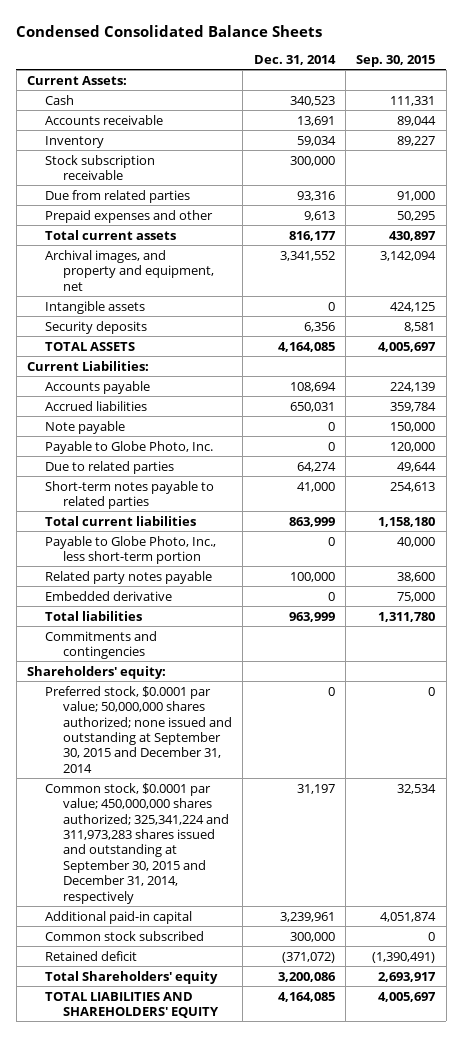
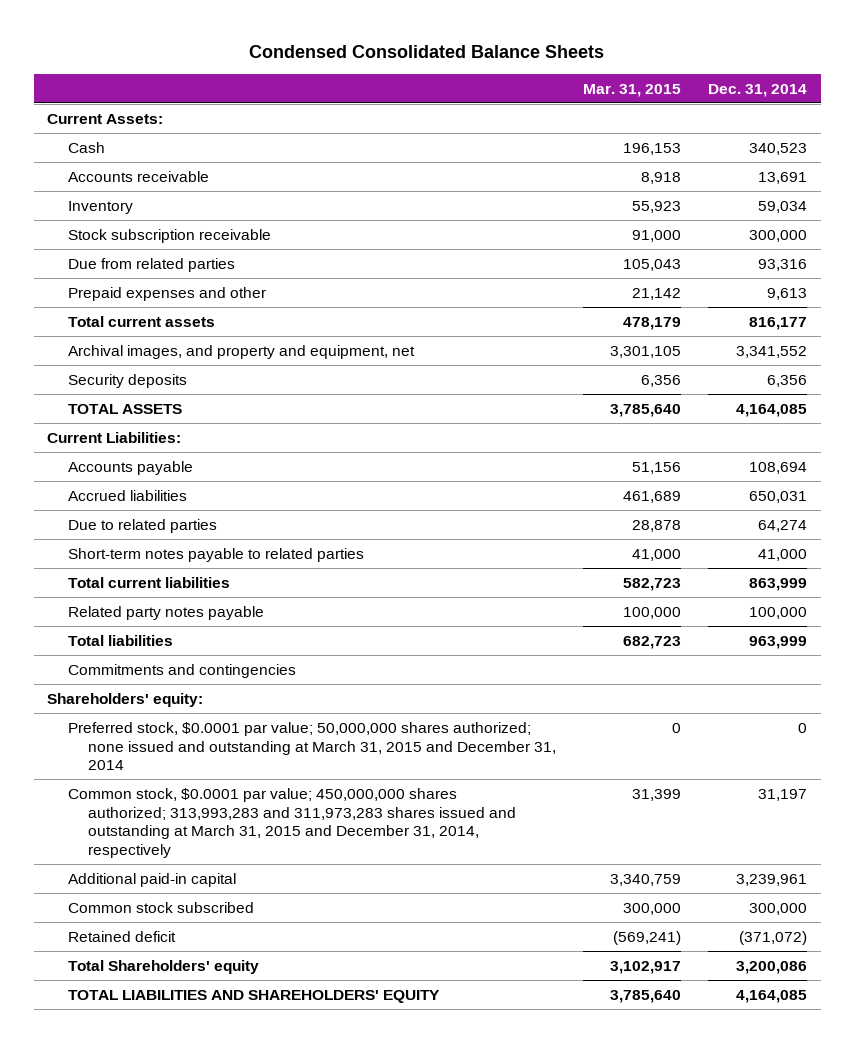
- | Dec. 31, 2014 | Sep. 30, 2015
+ | Mar. 31, 2015 | Dec. 31, 2014
- Intangible assets | 0 | 424,125
- Note payable | 0 | 150,000
- Payable to Globe Photo, Inc. | 0 | 120,000
- Payable to Globe Photo, Inc., less short-term portion | 0 | 40,000
- Embedded derivative | 0 | 75,000
- Preferred stock, $0.0001 par value; 50,000,000 shares authorized; none issued and outstanding at September 30, 2015 and December 31, 2014 | 0 | 0
- Common stock, $0.0001 par value; 450,000,000 shares authorized; 325,341,224 and 311,973,283 shares issued and outstanding at September 30, 2015 and December 31, 2014, respectively | 31,197 | 32,534
+ Preferred stock, $0.0001 par value; 50,000,000 shares authorized; none issued and outstanding at March 31, 2015 and December 31, 2014 | 0 | 0
+ Common stock, $0.0001 par value; 450,000,000 shares authorized; 313,993,283 and 311,973,283 shares issued and outstanding at March 31, 2015 and December 31, 2014, respectively | 31,399 | 31,197

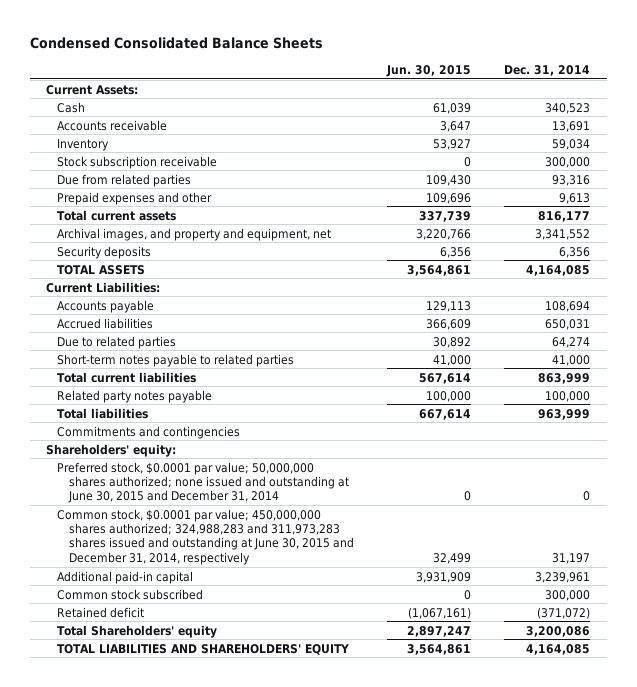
- | Mar. 31, 2015 | Dec. 31, 2014
+ | Jun. 30, 2015 | Dec. 31, 2014
- Preferred stock, $0.0001 par value; 50,000,000 shares authorized; none issued and outstanding at March 31, 2015 and December 31, 2014 | 0 | 0
- Common stock, $0.0001 par value; 450,000,000 shares authorized; 313,993,283 and 311,973,283 shares issued and outstanding at March 31, 2015 and December 31, 2014, respectively | 31,399 | 31,197
+ Preferred stock, $0.0001 par value; 50,000,000 shares authorized; none issued and outstanding at June 30, 2015 and December 31, 2014 | 0 | 0
+ Common stock, $0.0001 par value; 450,000,000 shares authorized; 324,988,283 and 311,973,283 shares issued and outstanding at June 30, 2015 and December 31, 2014, respectively | 32,499 | 31,197

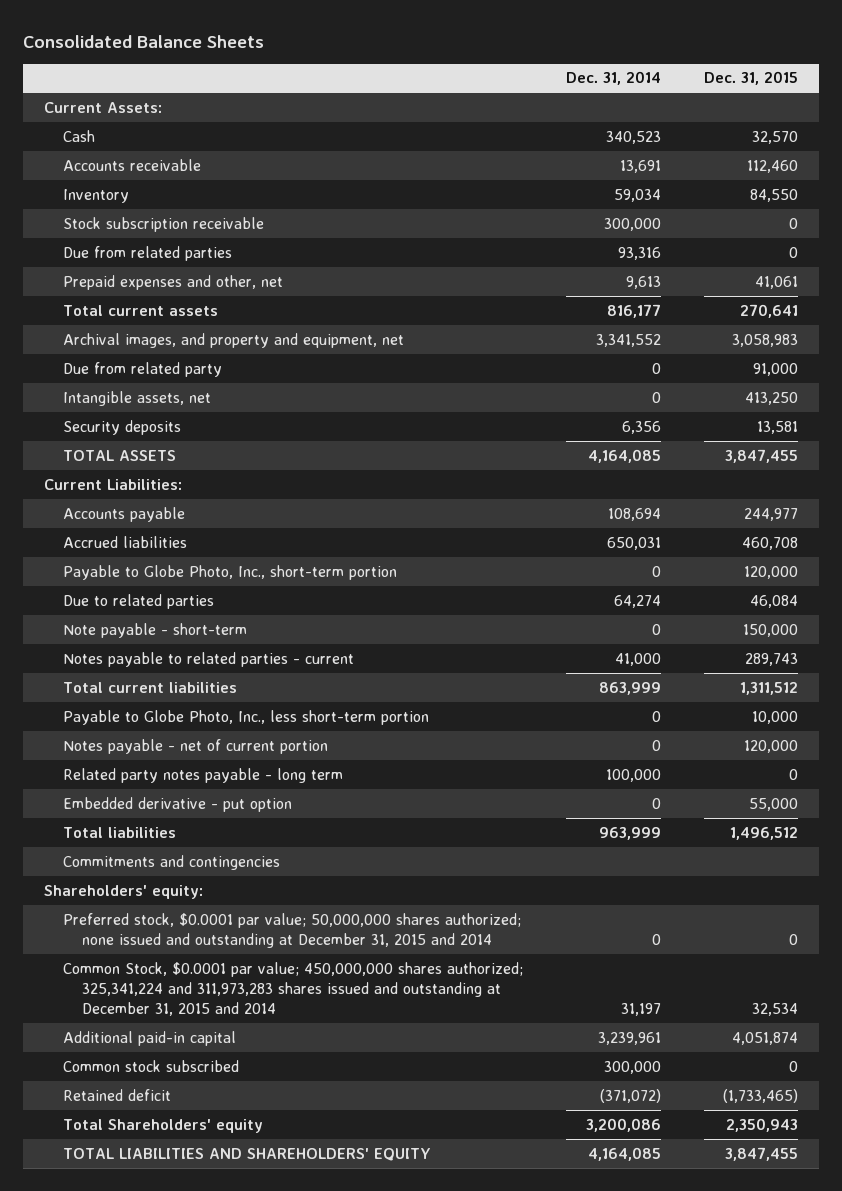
- Condensed Consolidated Balance Sheets
+ Consolidated Balance Sheets
- | Jun. 30, 2015 | Dec. 31, 2014
+ | Dec. 31, 2014 | Dec. 31, 2015
- Prepaid expenses and other | 109,696 | 9,613
+ Prepaid expenses and other, net | 9,613 | 41,061
+ Due from related party | 0 | 91,000
+ Intangible assets, net | 0 | 413,250
+ Payable to Globe Photo, Inc., short-term portion | 0 | 120,000
- Short-term notes payable to related parties | 41,000 | 41,000
+ Note payable - short-term | 0 | 150,000
+ Notes payable to related parties - current | 41,000 | 289,743
- Related party notes payable | 100,000 | 100,000
+ Payable to Globe Photo, Inc., less short-term portion | 0 | 10,000
+ Notes payable - net of current portion | 0 | 120,000
+ Related party notes payable - long term | 100,000 | 0
+ Embedded derivative - put option | 0 | 55,000
- Preferred stock, $0.0001 par value; 50,000,000 shares authorized; none issued and outstanding at June 30, 2015 and December 31, 2014 | 0 | 0
- Common stock, $0.0001 par value; 450,000,000 shares authorized; 324,988,283 and 311,973,283 shares issued and outstanding at June 30, 2015 and December 31, 2014, respectively | 32,499 | 31,197
+ Preferred stock, $0.0001 par value; 50,000,000 shares authorized; none issued and outstanding at December 31, 2015 and 2014 | 0 | 0
+ Common Stock, $0.0001 par value; 450,000,000 shares authorized; 325,341,224 and 311,973,283 shares issued and outstanding at December 31, 2015 and 2014 | 31,197 | 32,534

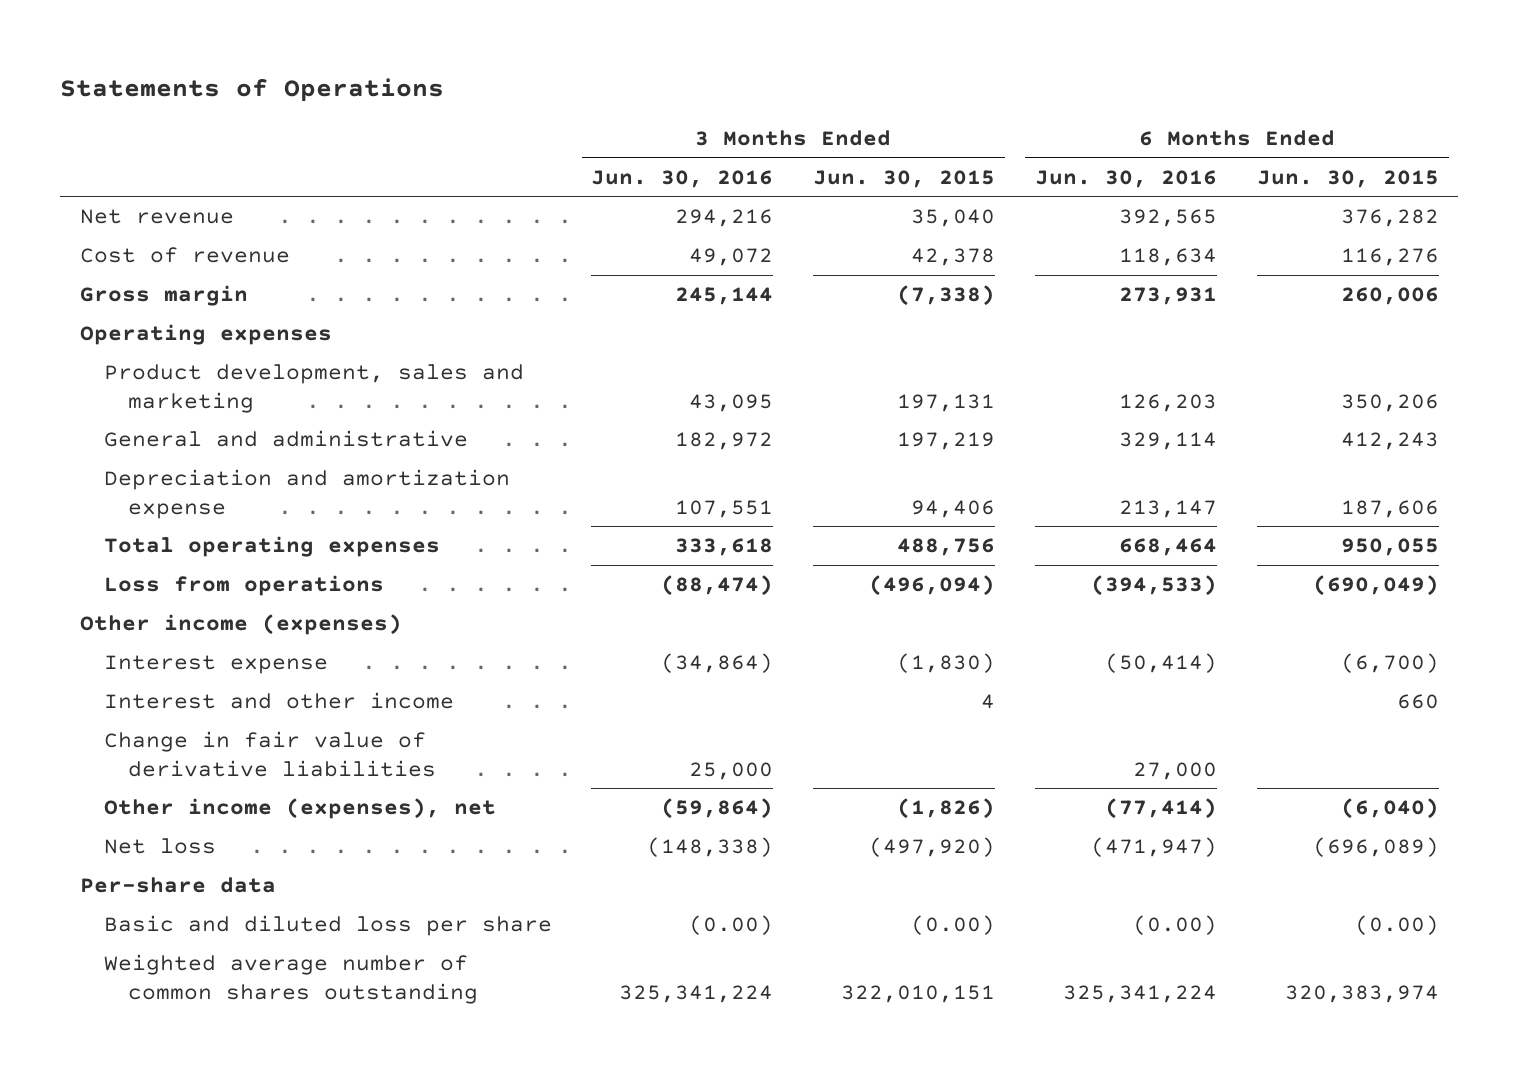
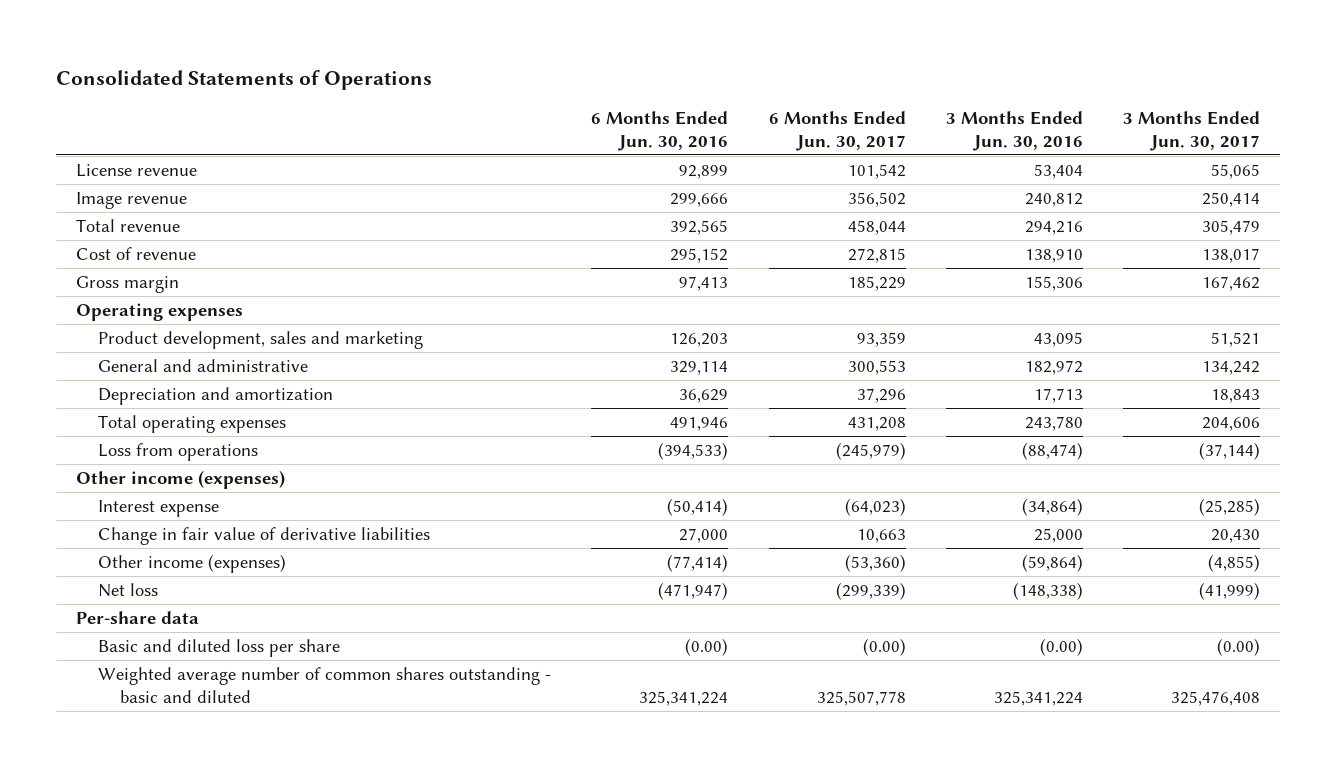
- Statements of Operations
+ Consolidated Statements of Operations
- | 3 Months Ended Jun. 30, 2016 | 3 Months Ended Jun. 30, 2015 | 6 Months Ended Jun. 30, 2016 | 6 Months Ended Jun. 30, 2015
+ | 6 Months Ended Jun. 30, 2016 | 6 Months Ended Jun. 30, 2017 | 3 Months Ended Jun. 30, 2016 | 3 Months Ended Jun. 30, 2017
- Net revenue | 294,216 | 35,040 | 392,565 | 376,282
- Cost of revenue | 49,072 | 42,378 | 118,634 | 116,276
- Gross margin | 245,144 | (7,338) | 273,931 | 260,006
+ License revenue | 92,899 | 101,542 | 53,404 | 55,065
+ Image revenue | 299,666 | 356,502 | 240,812 | 250,414
+ Total revenue | 392,565 | 458,044 | 294,216 | 305,479
+ Cost of revenue | 295,152 | 272,815 | 138,910 | 138,017
+ Gross margin | 97,413 | 185,229 | 155,306 | 167,462
- Depreciation and amortization expense | 107,551 | 94,406 | 213,147 | 187,606
- Total operating expenses | 333,618 | 488,756 | 668,464 | 950,055
+ Depreciation and amortization | 36,629 | 37,296 | 17,713 | 18,843
+ Total operating expenses | 491,946 | 431,208 | 243,780 | 204,606
- Interest and other income | | 4 | | 660
- Other income (expenses), net | (59,864) | (1,826) | (77,414) | (6,040)
+ Other income (expenses) | (77,414) | (53,360) | (59,864) | (4,855)
- Weighted average number of common shares outstanding | 325,341,224 | 322,010,151 | 325,341,224 | 320,383,974
+ Weighted average number of common shares outstanding - basic and diluted | 325,341,224 | 325,507,778 | 325,341,224 | 325,476,408

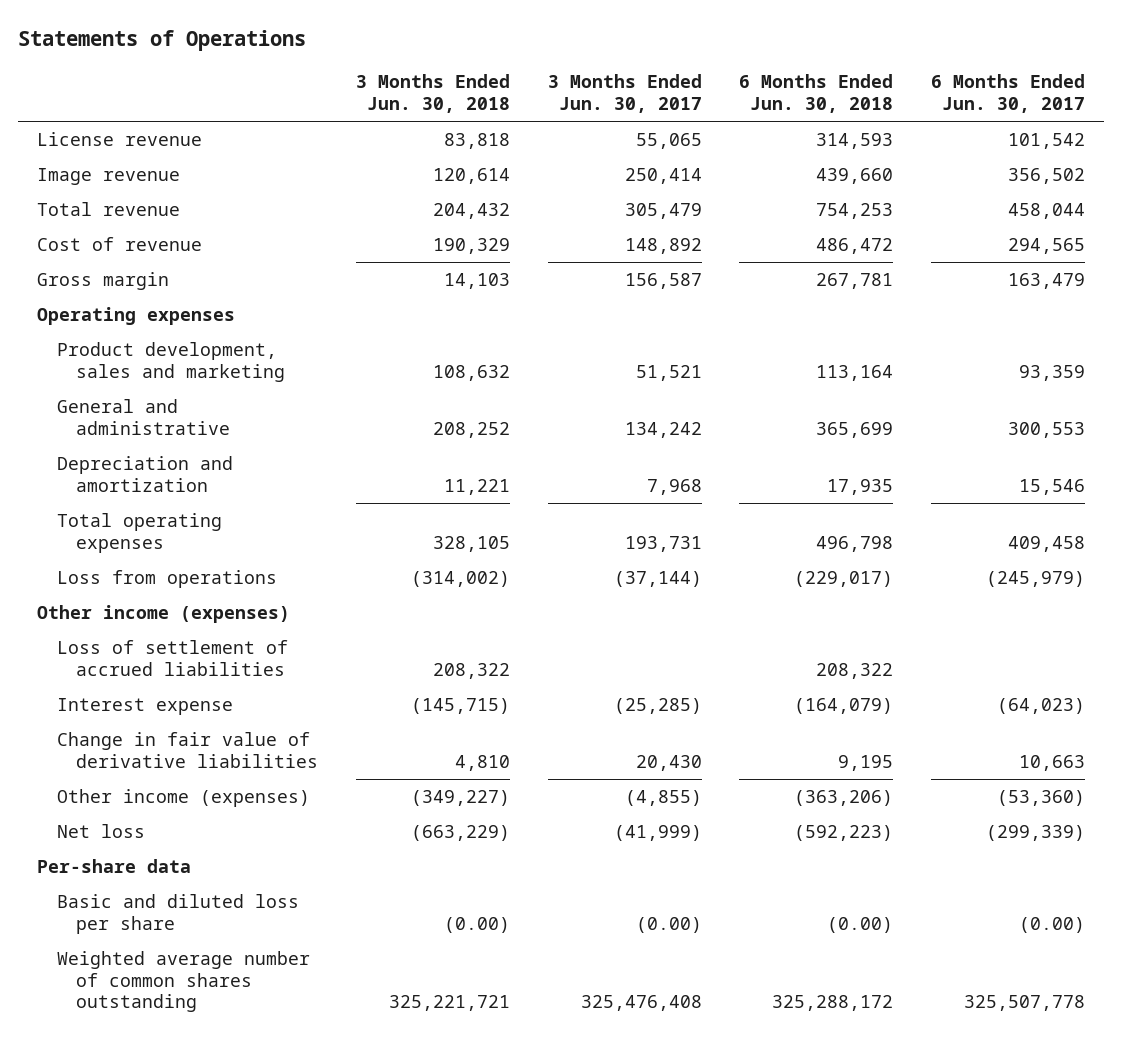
- Consolidated Statements of Operations
+ Statements of Operations
- | 6 Months Ended Jun. 30, 2016 | 6 Months Ended Jun. 30, 2017 | 3 Months Ended Jun. 30, 2016 | 3 Months Ended Jun. 30, 2017
+ | 3 Months Ended Jun. 30, 2018 | 3 Months Ended Jun. 30, 2017 | 6 Months Ended Jun. 30, 2018 | 6 Months Ended Jun. 30, 2017
- Cost of revenue | 295,152 | 272,815 | 138,910 | 138,017
- Gross margin | 97,413 | 185,229 | 155,306 | 167,462
+ Cost of revenue | 190,329 | 148,892 | 486,472 | 294,565
+ Gross margin | 14,103 | 156,587 | 267,781 | 163,479
- Depreciation and amortization | 36,629 | 37,296 | 17,713 | 18,843
- Total operating expenses | 491,946 | 431,208 | 243,780 | 204,606
+ Depreciation and amortization | 11,221 | 7,968 | 17,935 | 15,546
+ Total operating expenses | 328,105 | 193,731 | 496,798 | 409,458
+ Loss of settlement of accrued liabilities | 208,322 | | 208,322 |
- Weighted average number of common shares outstanding - basic and diluted | 325,341,224 | 325,507,778 | 325,341,224 | 325,476,408
+ Weighted average number of common shares outstanding | 325,221,721 | 325,476,408 | 325,288,172 | 325,507,778

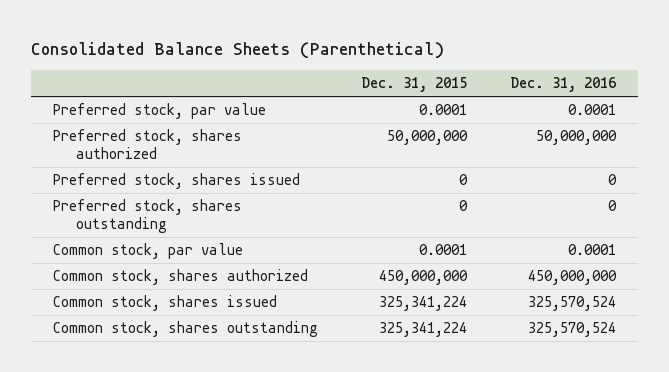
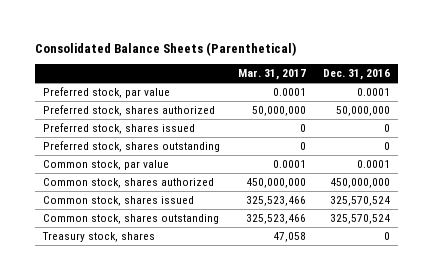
- | Dec. 31, 2015 | Dec. 31, 2016
+ | Mar. 31, 2017 | Dec. 31, 2016
+ Treasury stock, shares | 47,058 | 0

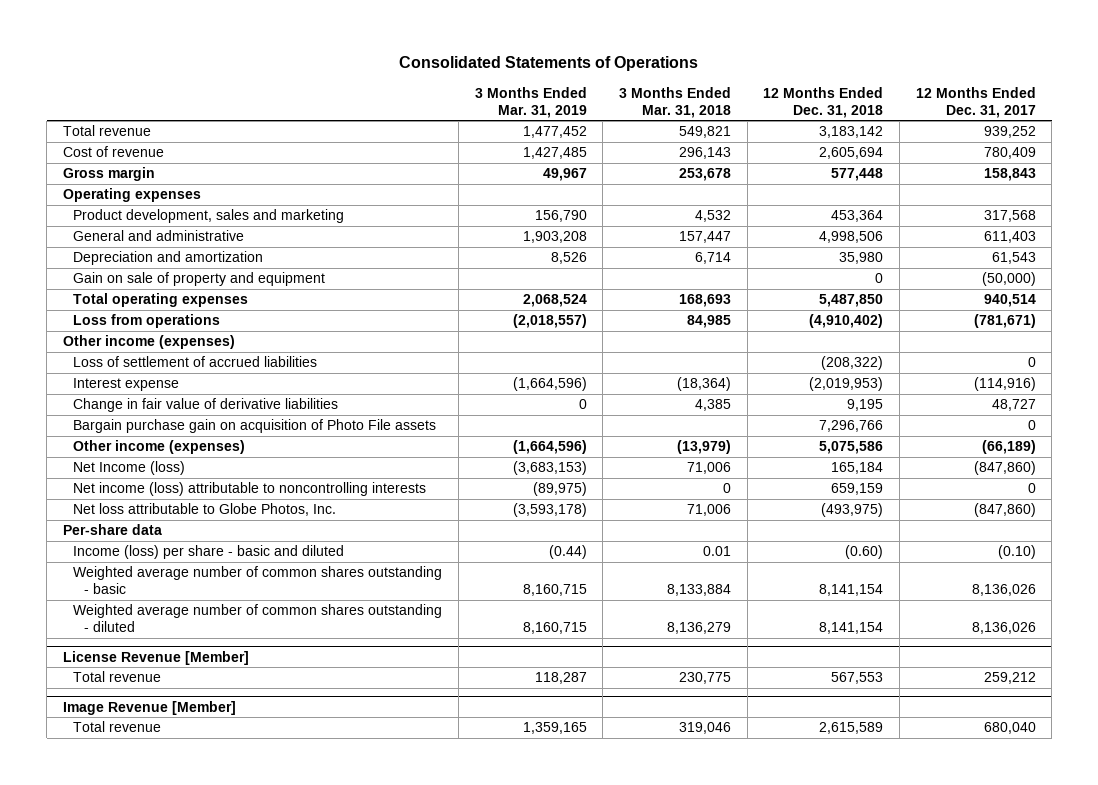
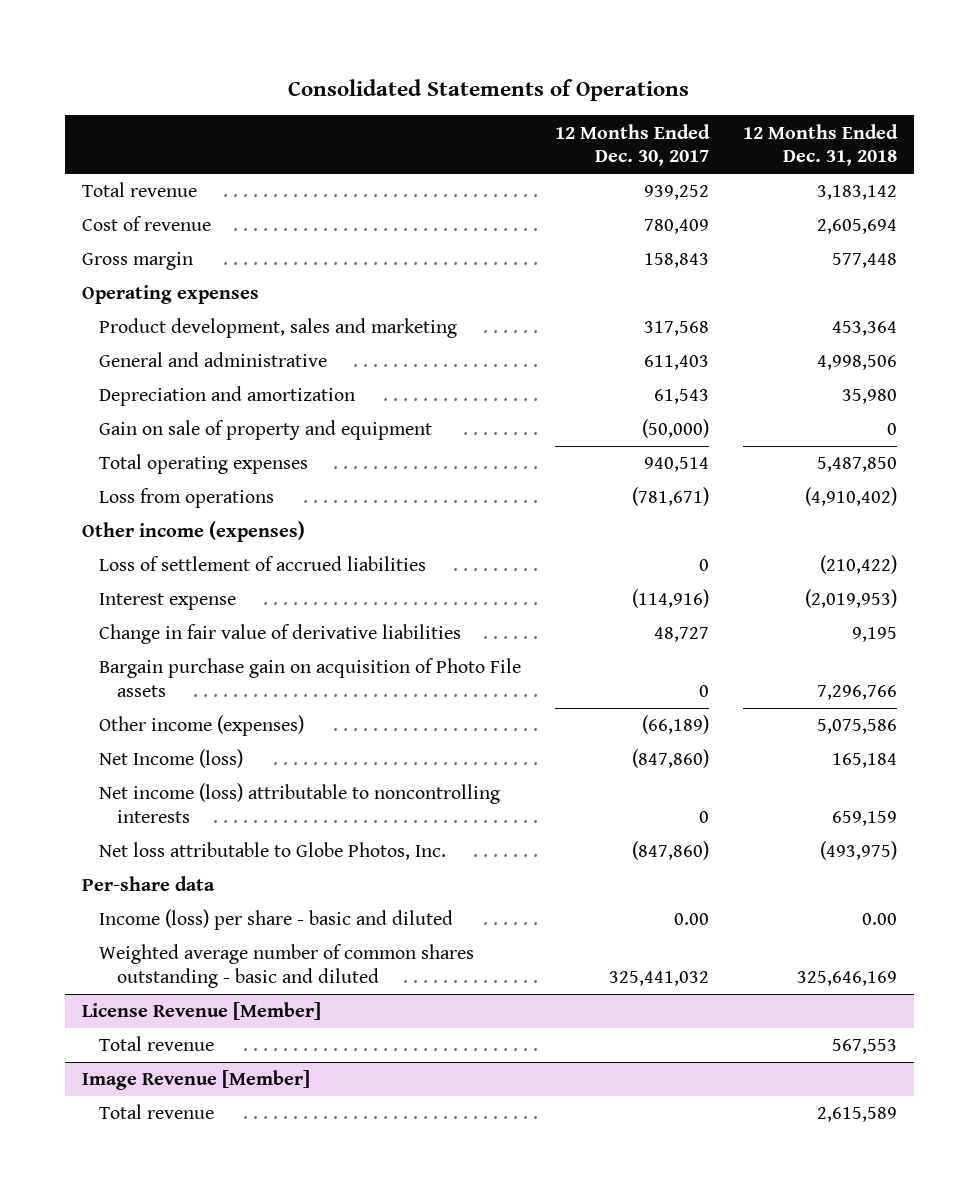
- | 3 Months Ended Mar. 31, 2019 | 3 Months Ended Mar. 31, 2018 | 12 Months Ended Dec. 31, 2018 | 12 Months Ended Dec. 31, 2017
+ | 12 Months Ended Dec. 30, 2017 | 12 Months Ended Dec. 31, 2018
- Loss of settlement of accrued liabilities | | | (208,322) | 0
+ Loss of settlement of accrued liabilities | 0 | (210,422)
- Income (loss) per share - basic and diluted | (0.44) | 0.01 | (0.60) | (0.10)
- Weighted average number of common shares outstanding - basic | 8,160,715 | 8,133,884 | 8,141,154 | 8,136,026
- Weighted average number of common shares outstanding - diluted | 8,160,715 | 8,136,279 | 8,141,154 | 8,136,026
+ Income (loss) per share - basic and diluted | 0.00 | 0.00
+ Weighted average number of common shares outstanding - basic and diluted | 325,441,032 | 325,646,169

